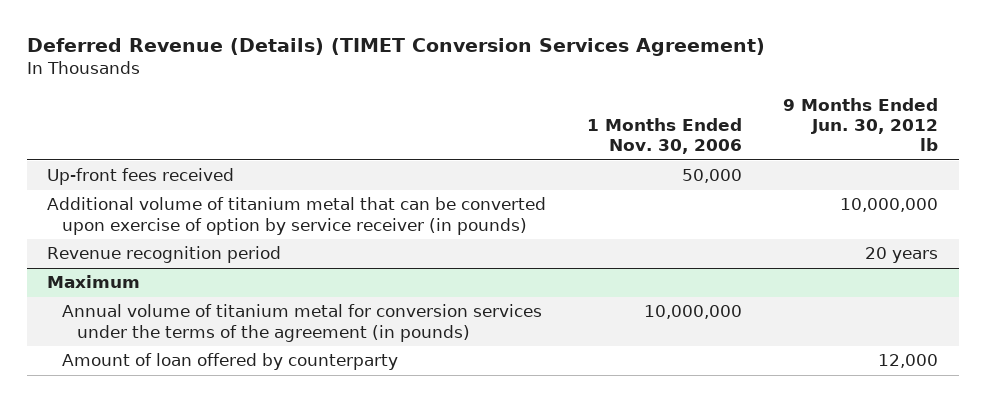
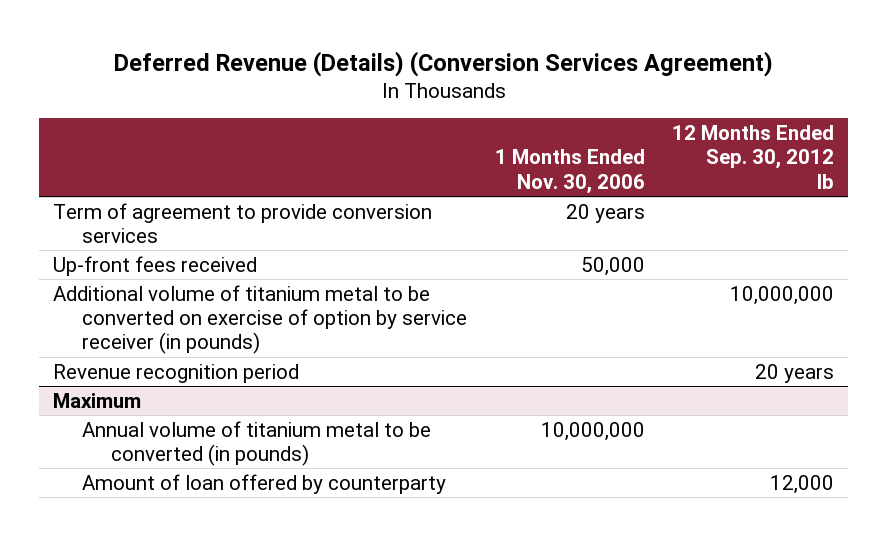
- Deferred Revenue (Details) (TIMET Conversion Services Agreement)
+ Deferred Revenue (Details) (Conversion Services Agreement)
- | 1 Months Ended Nov. 30, 2006 | 9 Months Ended Jun. 30, 2012 lb
+ | 1 Months Ended Nov. 30, 2006 | 12 Months Ended Sep. 30, 2012 lb
+ Term of agreement to provide conversion services | 20 years |
- Additional volume of titanium metal that can be converted upon exercise of option by service receiver (in pounds) | | 10,000,000
+ Additional volume of titanium metal to be converted on exercise of option by service receiver (in pounds) | | 10,000,000
@ Maximum
- Annual volume of titanium metal for conversion services under the terms of the agreement (in pounds) | 10,000,000 |
+ Annual volume of titanium metal to be converted (in pounds) | 10,000,000 |

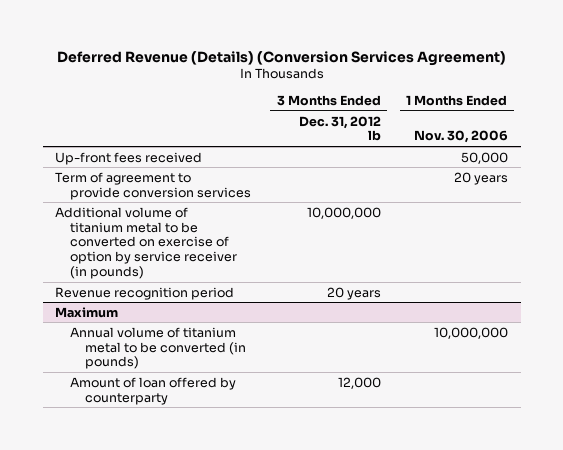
- | 1 Months Ended Nov. 30, 2006 | 12 Months Ended Sep. 30, 2012 lb
+ | 3 Months Ended Dec. 31, 2012 lb | 1 Months Ended Nov. 30, 2006
moved down: Term of agreement to provide conversion services | | 20 years

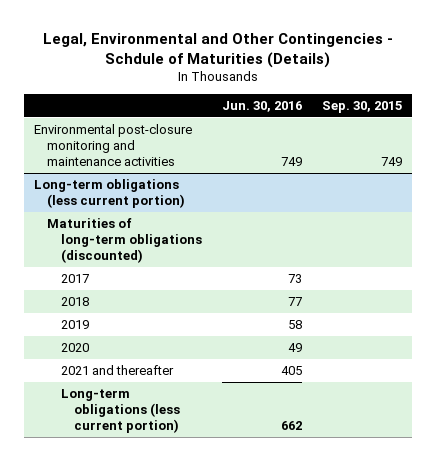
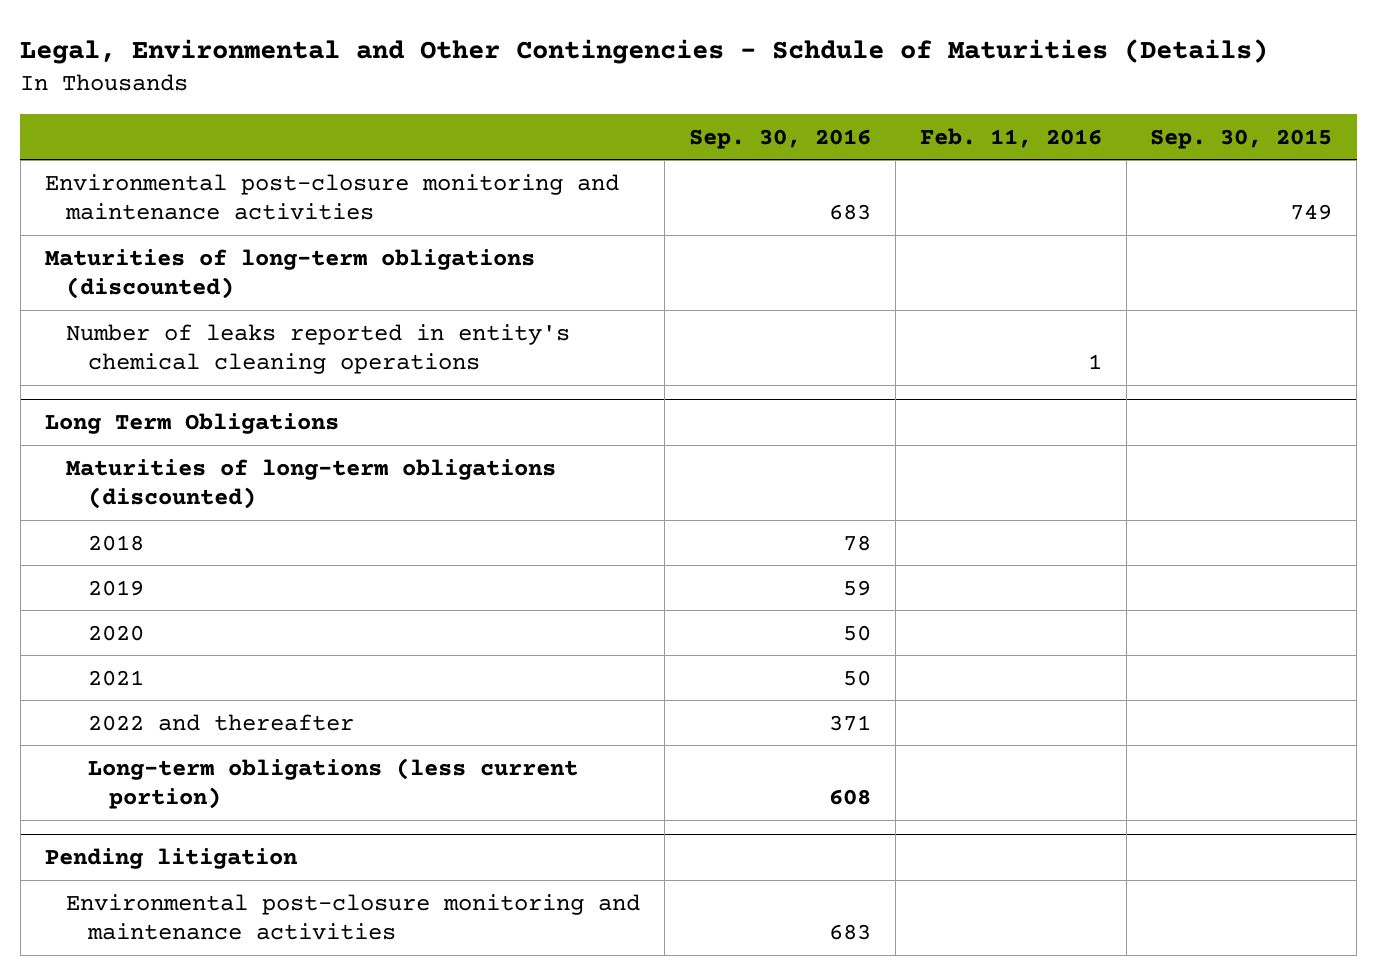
- | Jun. 30, 2016 | Sep. 30, 2015
+ | Sep. 30, 2016 | Feb. 11, 2016 | Sep. 30, 2015
- Long-term obligations (less current portion)
+ Maturities of long-term obligations (discounted)
+ Number of leaks reported in entity's chemical cleaning operations | | 1 |
+ Long Term Obligations
- 2017 | 73 |
- 2021 and thereafter | 405 |
+ 2021 | 50 | |
+ 2022 and thereafter | 371 | |
+ Pending litigation
+ Environmental post-closure monitoring and maintenance activities | 683 | |

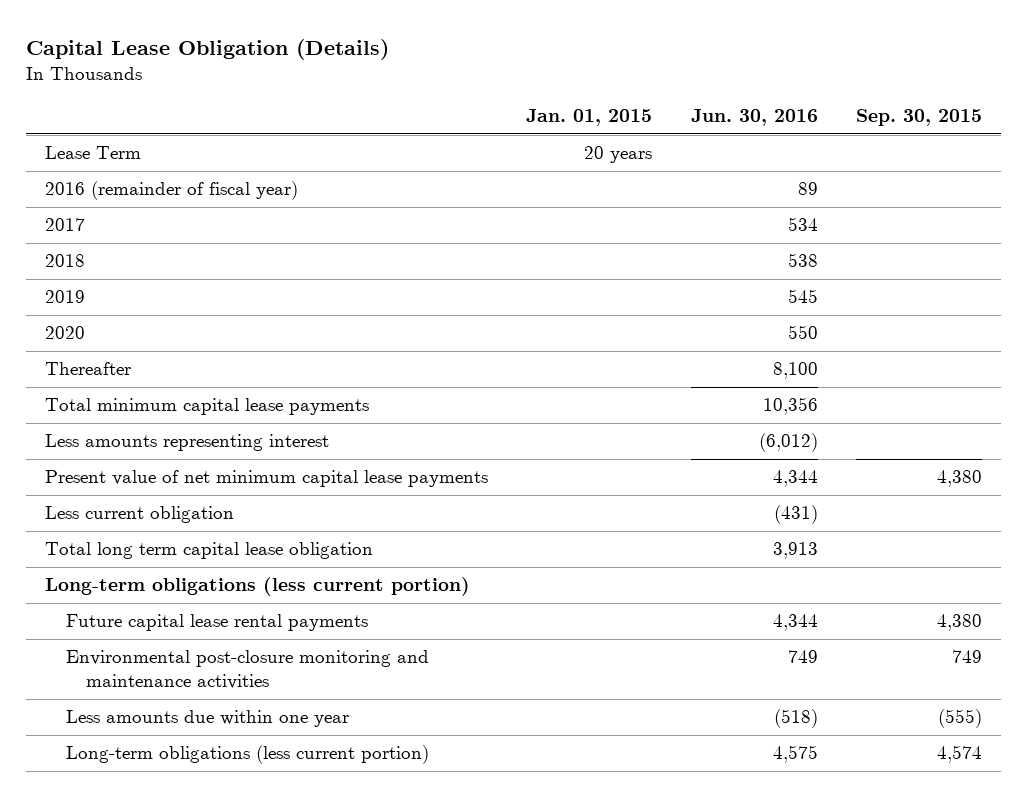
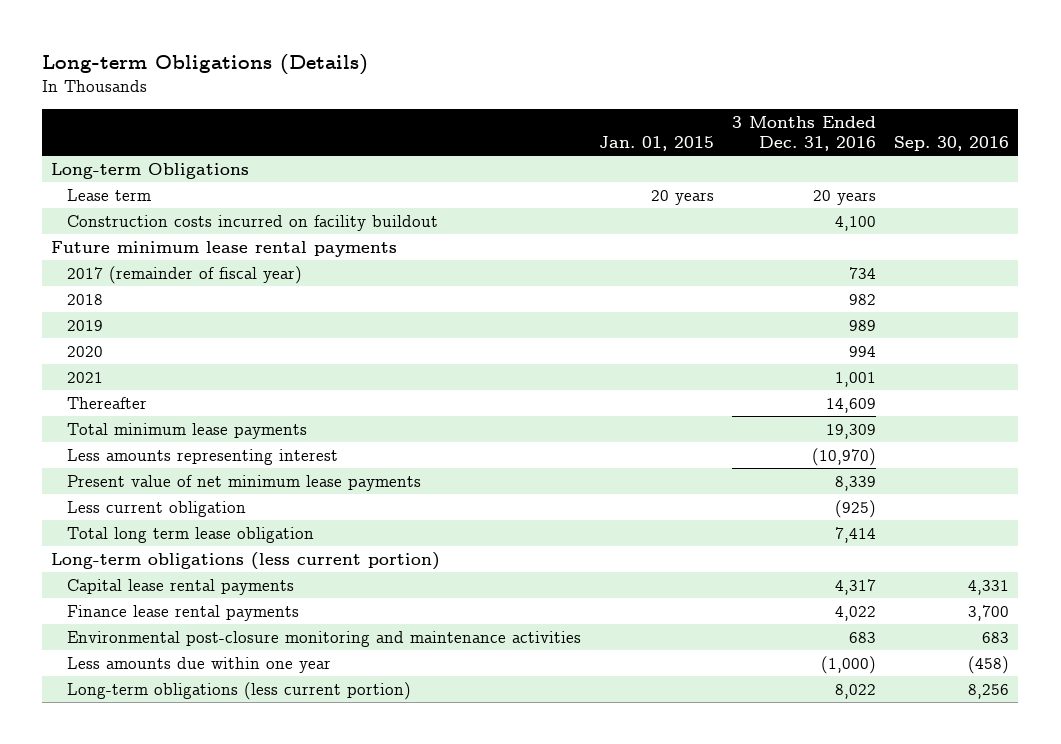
- Capital Lease Obligation (Details)
+ Long-term Obligations (Details)
- | Jan. 01, 2015 | Jun. 30, 2016 | Sep. 30, 2015
+ | Jan. 01, 2015 | 3 Months Ended Dec. 31, 2016 | Sep. 30, 2016
- Lease Term | 20 years | |
- 2016 (remainder of fiscal year) | | 89 |
- 2017 | | 534 |
+ Long-term Obligations
+ Lease term | 20 years | 20 years |
+ Construction costs incurred on facility buildout | | 4,100 |
+ Future minimum lease rental payments
+ 2017 (remainder of fiscal year) | | 734 |
+ 2021 | | 1,001 |
- Total minimum capital lease payments | | 10,356 |
+ Total minimum lease payments | | 19,309 |
- Present value of net minimum capital lease payments | | 4,344 | 4,380
+ Present value of net minimum lease payments | | 8,339 |
- Total long term capital lease obligation | | 3,913 |
+ Total long term lease obligation | | 7,414 |
- Future capital lease rental payments | | 4,344 | 4,380
+ Capital lease rental payments | | 4,317 | 4,331
+ Finance lease rental payments | | 4,022 | 3,700

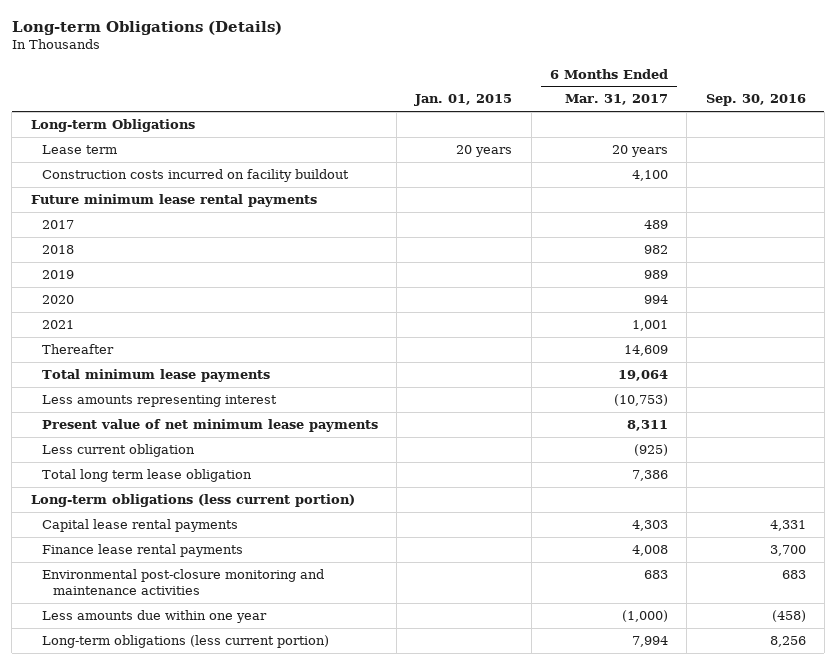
- | Jan. 01, 2015 | 3 Months Ended Dec. 31, 2016 | Sep. 30, 2016
+ | Jan. 01, 2015 | 6 Months Ended Mar. 31, 2017 | Sep. 30, 2016
- 2017 (remainder of fiscal year) | | 734 |
+ 2017 | | 489 |

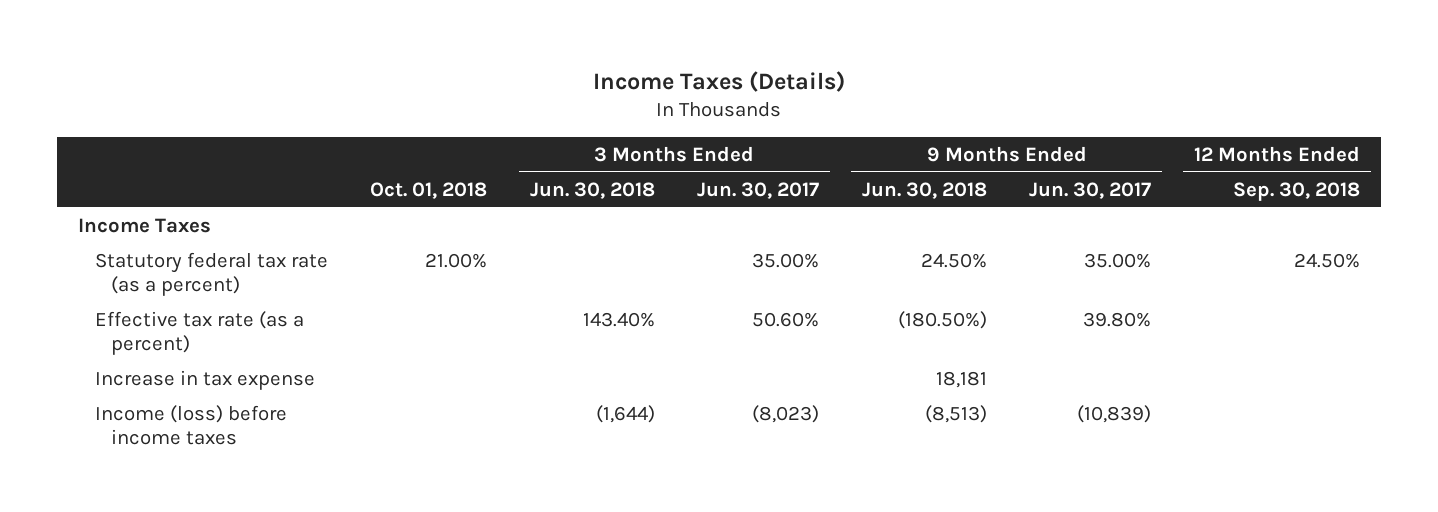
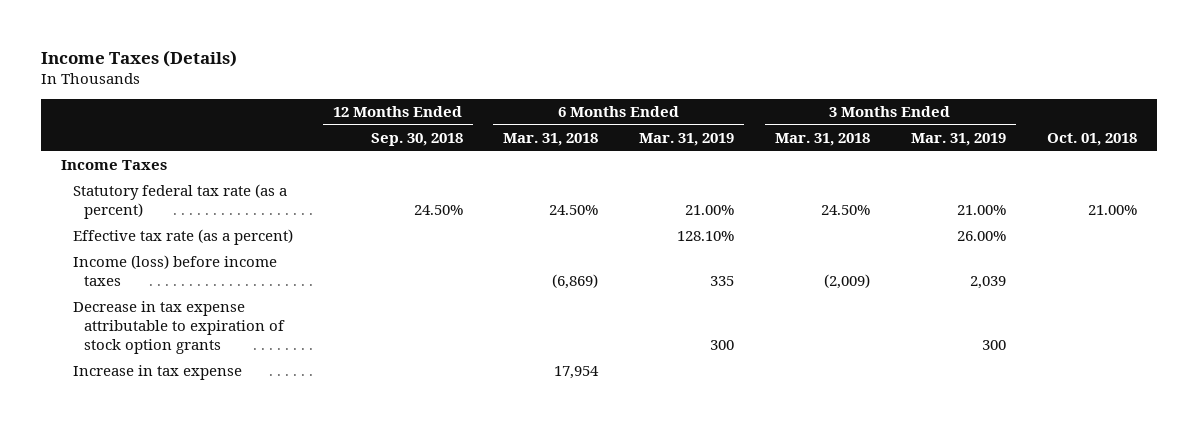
- | Oct. 01, 2018 | 3 Months Ended Jun. 30, 2018 | 3 Months Ended Jun. 30, 2017 | 9 Months Ended Jun. 30, 2018 | 9 Months Ended Jun. 30, 2017 | 12 Months Ended Sep. 30, 2018
+ | 12 Months Ended Sep. 30, 2018 | 6 Months Ended Mar. 31, 2018 | 6 Months Ended Mar. 31, 2019 | 3 Months Ended Mar. 31, 2018 | 3 Months Ended Mar. 31, 2019 | Oct. 01, 2018
+ Decrease in tax expense attributable to expiration of stock option grants | | | 300 | | 300 |
moved down: Increase in tax expense | | 17,954 | | | |

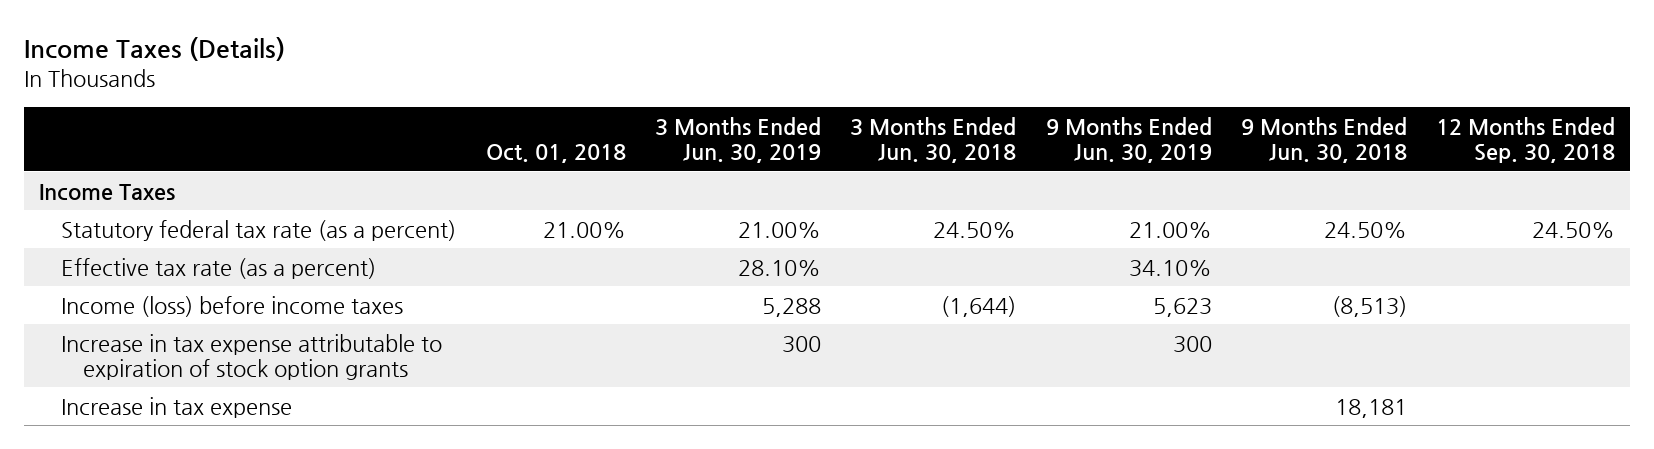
- | 12 Months Ended Sep. 30, 2018 | 6 Months Ended Mar. 31, 2018 | 6 Months Ended Mar. 31, 2019 | 3 Months Ended Mar. 31, 2018 | 3 Months Ended Mar. 31, 2019 | Oct. 01, 2018
+ | Oct. 01, 2018 | 3 Months Ended Jun. 30, 2019 | 3 Months Ended Jun. 30, 2018 | 9 Months Ended Jun. 30, 2019 | 9 Months Ended Jun. 30, 2018 | 12 Months Ended Sep. 30, 2018
- Decrease in tax expense attributable to expiration of stock option grants | | | 300 | | 300 |
+ Increase in tax expense attributable to expiration of stock option grants | | 300 | | 300 | |

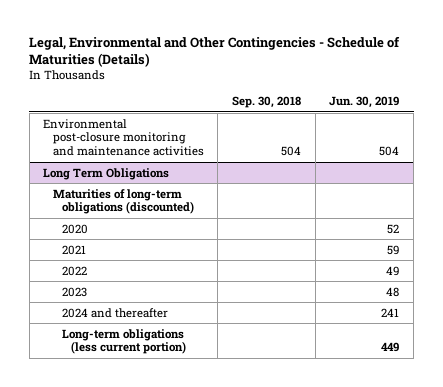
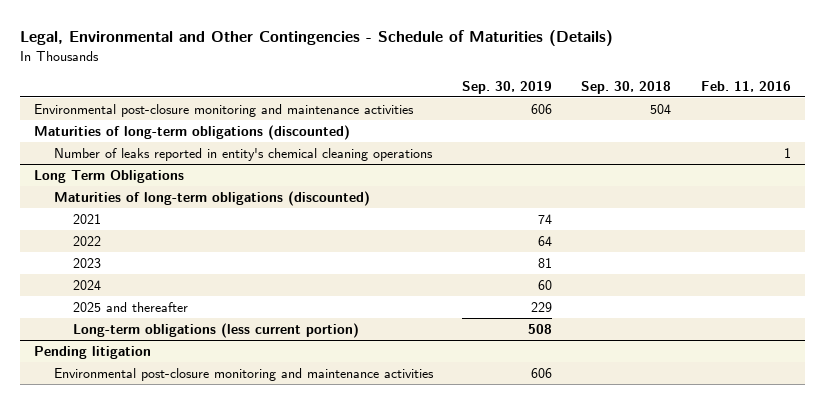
- | Sep. 30, 2018 | Jun. 30, 2019
+ | Sep. 30, 2019 | Sep. 30, 2018 | Feb. 11, 2016
+ Maturities of long-term obligations (discounted)
+ Number of leaks reported in entity's chemical cleaning operations | | | 1
@ Long Term Obligations
- 2020 | | 52
- 2024 and thereafter | | 241
+ 2024 | 60 | |
+ 2025 and thereafter | 229 | |
+ Pending litigation
+ Environmental post-closure monitoring and maintenance activities | 606 | |

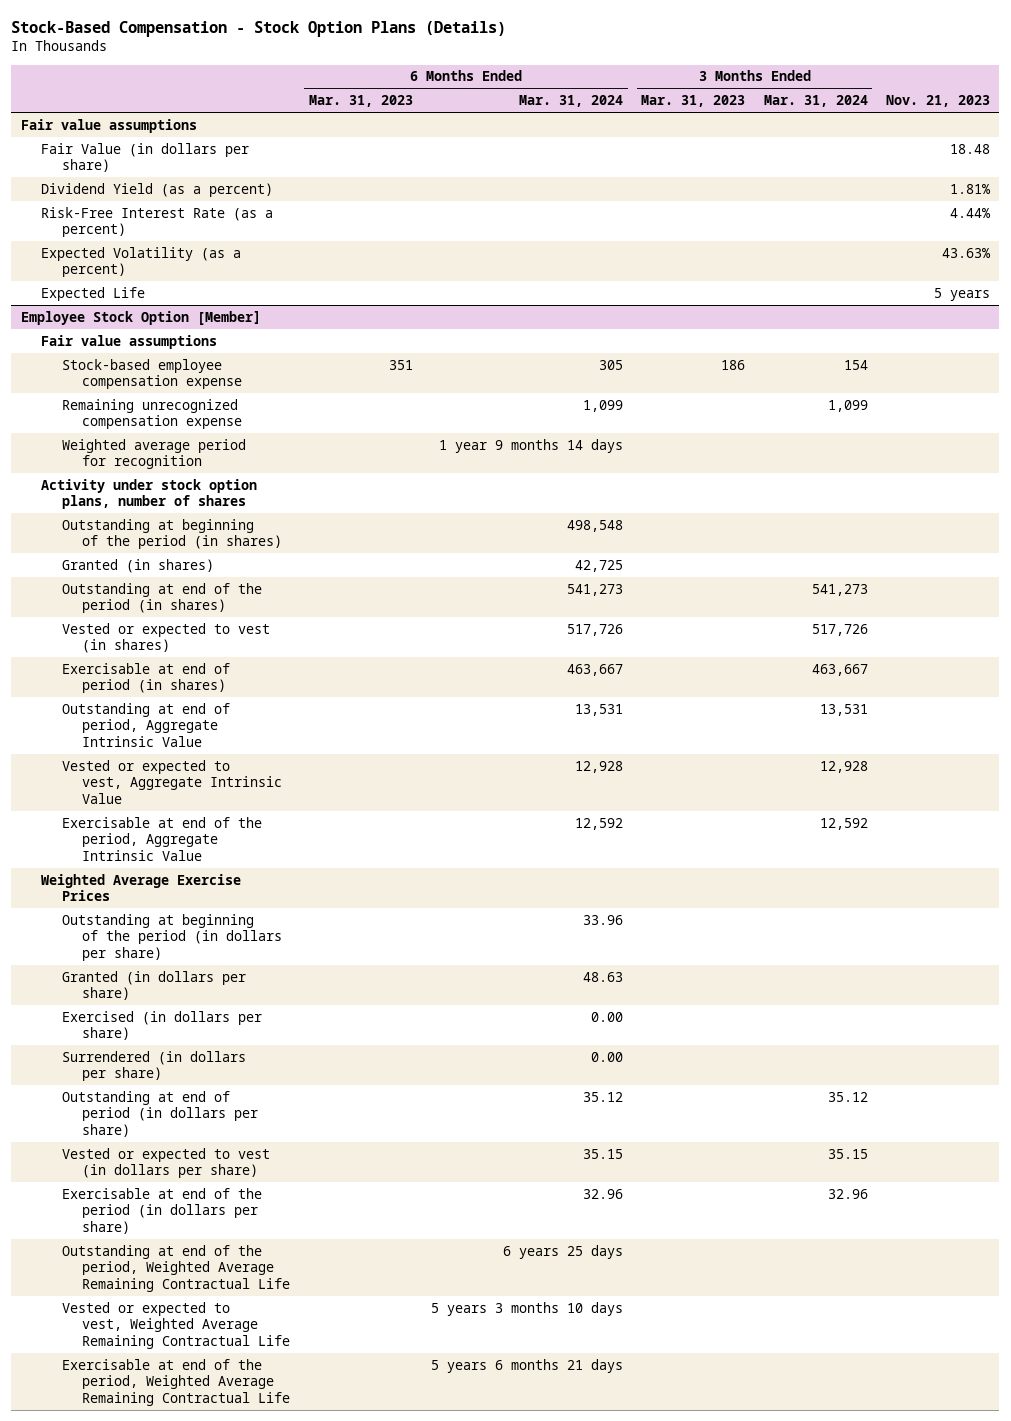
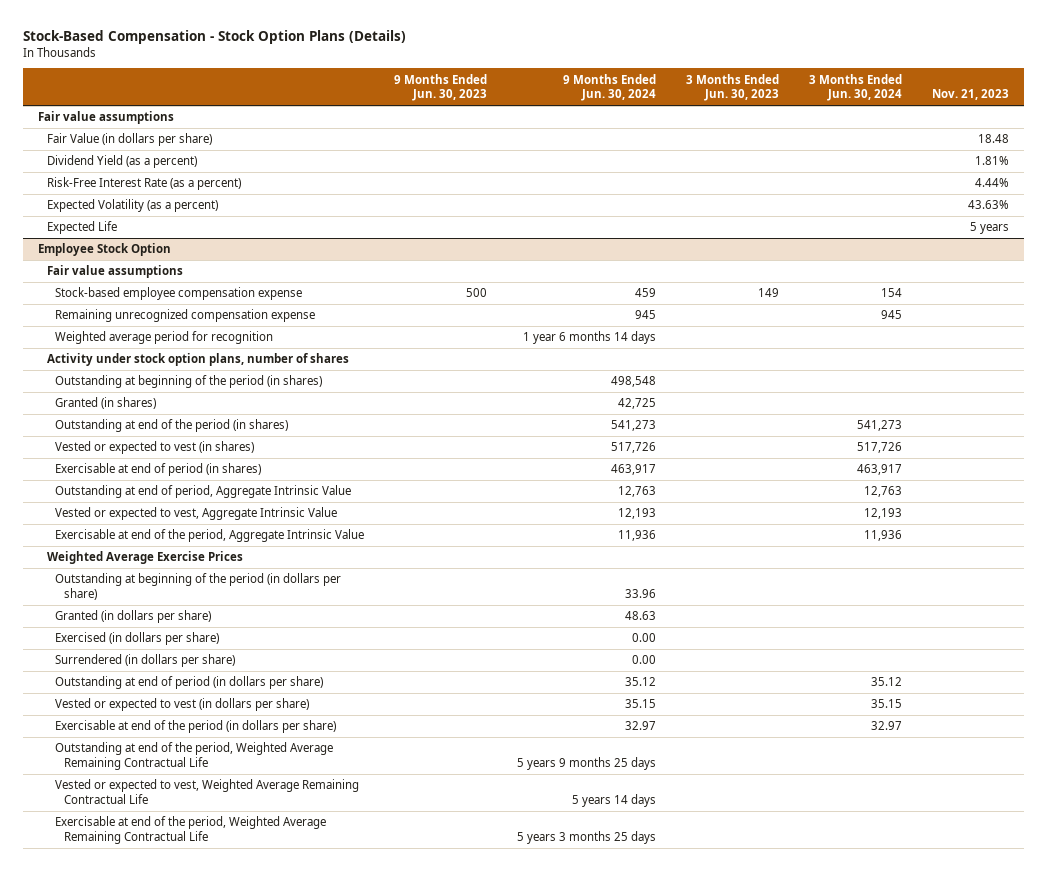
- | 6 Months Ended Mar. 31, 2023 | 6 Months Ended Mar. 31, 2024 | 3 Months Ended Mar. 31, 2023 | 3 Months Ended Mar. 31, 2024 | Nov. 21, 2023
+ | 9 Months Ended Jun. 30, 2023 | 9 Months Ended Jun. 30, 2024 | 3 Months Ended Jun. 30, 2023 | 3 Months Ended Jun. 30, 2024 | Nov. 21, 2023
- Employee Stock Option [Member]
+ Employee Stock Option

